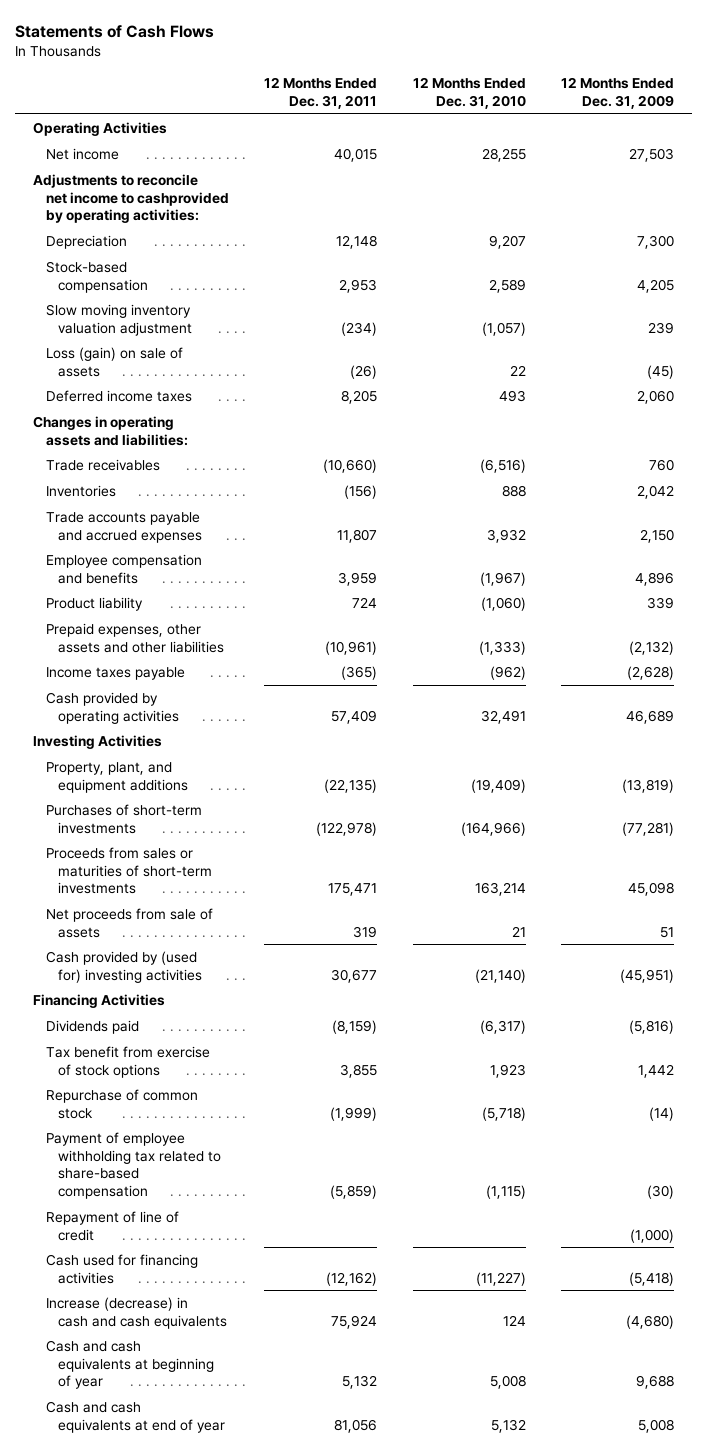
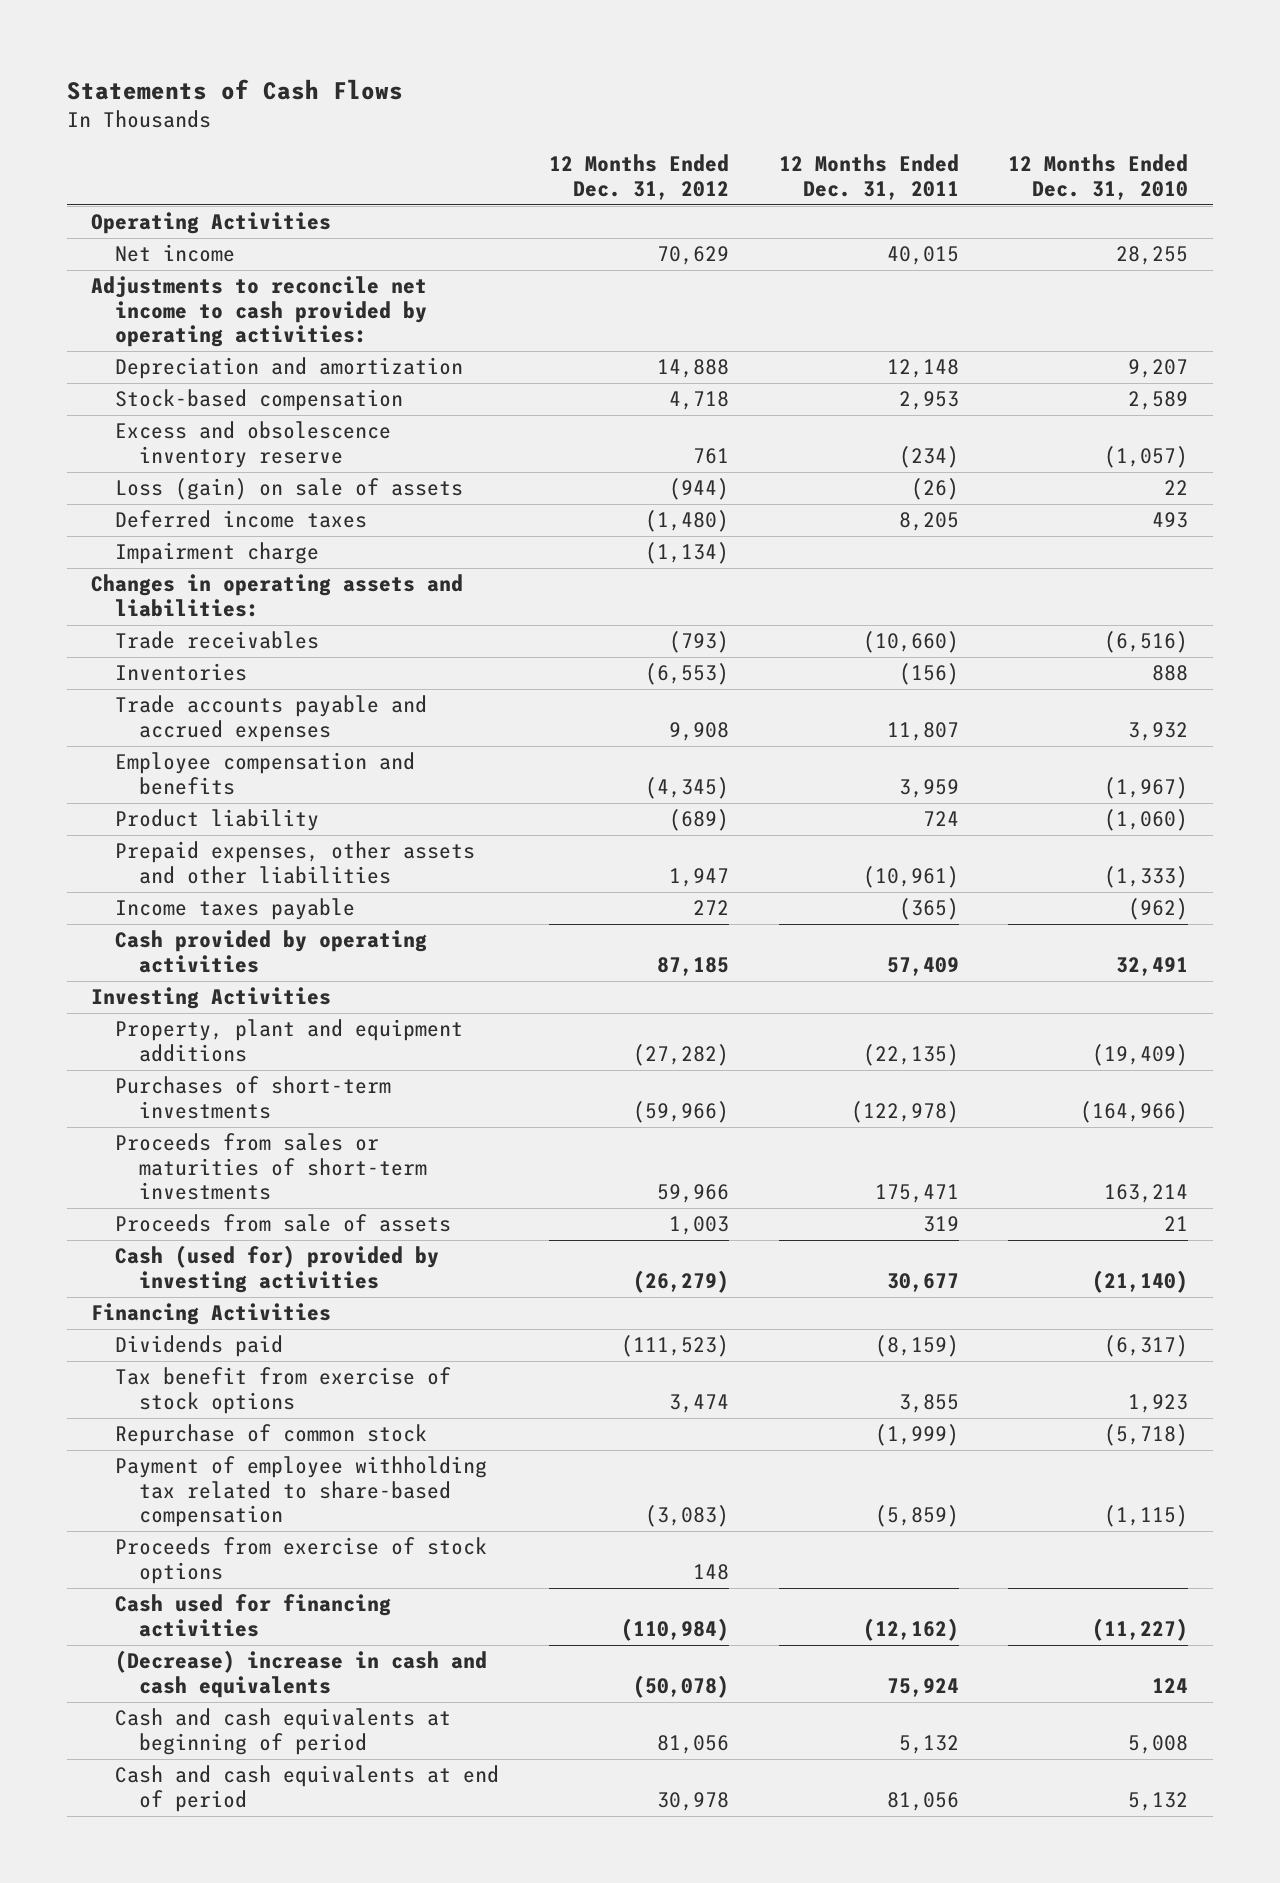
- | 12 Months Ended Dec. 31, 2011 | 12 Months Ended Dec. 31, 2010 | 12 Months Ended Dec. 31, 2009
+ | 12 Months Ended Dec. 31, 2012 | 12 Months Ended Dec. 31, 2011 | 12 Months Ended Dec. 31, 2010
- Adjustments to reconcile net income to cashprovided by operating activities:
- Depreciation | 12,148 | 9,207 | 7,300
+ Adjustments to reconcile net income to cash provided by operating activities:
+ Depreciation and amortization | 14,888 | 12,148 | 9,207
- Slow moving inventory valuation adjustment | (234) | (1,057) | 239
+ Excess and obsolescence inventory reserve | 761 | (234) | (1,057)
+ Impairment charge | (1,134) | |
- Property, plant, and equipment additions | (22,135) | (19,409) | (13,819)
+ Property, plant and equipment additions | (27,282) | (22,135) | (19,409)
- Net proceeds from sale of assets | 319 | 21 | 51
- Cash provided by (used for) investing activities | 30,677 | (21,140) | (45,951)
+ Proceeds from sale of assets | 1,003 | 319 | 21
+ Cash (used for) provided by investing activities | (26,279) | 30,677 | (21,140)
- Repayment of line of credit | | | (1,000)
+ Proceeds from exercise of stock options | 148 | |
- Increase (decrease) in cash and cash equivalents | 75,924 | 124 | (4,680)
- Cash and cash equivalents at beginning of year | 5,132 | 5,008 | 9,688
- Cash and cash equivalents at end of year | 81,056 | 5,132 | 5,008
+ (Decrease) increase in cash and cash equivalents | (50,078) | 75,924 | 124
+ Cash and cash equivalents at beginning of period | 81,056 | 5,132 | 5,008
+ Cash and cash equivalents at end of period | 30,978 | 81,056 | 5,132

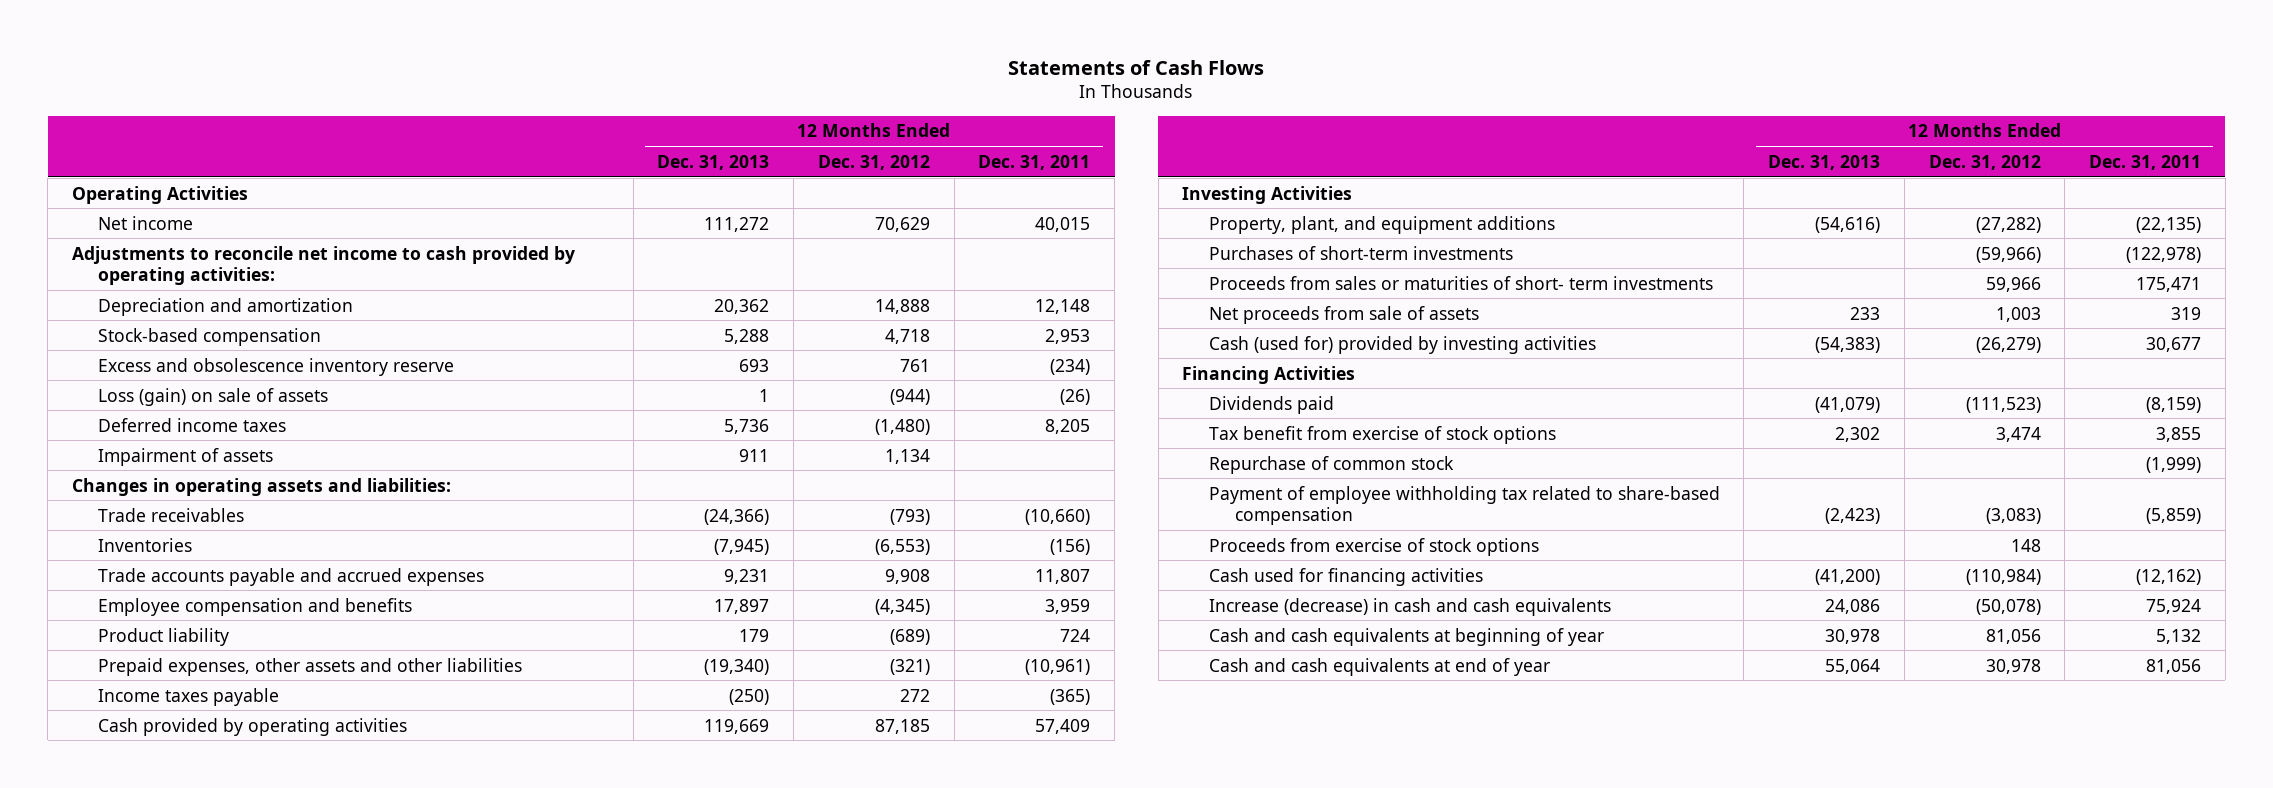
- | 12 Months Ended Dec. 31, 2012 | 12 Months Ended Dec. 31, 2011 | 12 Months Ended Dec. 31, 2010
+ | 12 Months Ended Dec. 31, 2013 | 12 Months Ended Dec. 31, 2012 | 12 Months Ended Dec. 31, 2011
- Impairment charge | (1,134) | |
+ Impairment of assets | 911 | 1,134 |
- Prepaid expenses, other assets and other liabilities | 1,947 | (10,961) | (1,333)
+ Prepaid expenses, other assets and other liabilities | (19,340) | (321) | (10,961)
- Property, plant and equipment additions | (27,282) | (22,135) | (19,409)
+ Property, plant, and equipment additions | (54,616) | (27,282) | (22,135)
- Proceeds from sales or maturities of short-term investments | 59,966 | 175,471 | 163,214
- Proceeds from sale of assets | 1,003 | 319 | 21
+ Proceeds from sales or maturities of short- term investments | | 59,966 | 175,471
+ Net proceeds from sale of assets | 233 | 1,003 | 319
- (Decrease) increase in cash and cash equivalents | (50,078) | 75,924 | 124
- Cash and cash equivalents at beginning of period | 81,056 | 5,132 | 5,008
- Cash and cash equivalents at end of period | 30,978 | 81,056 | 5,132
+ Increase (decrease) in cash and cash equivalents | 24,086 | (50,078) | 75,924
+ Cash and cash equivalents at beginning of year | 30,978 | 81,056 | 5,132
+ Cash and cash equivalents at end of year | 55,064 | 30,978 | 81,056

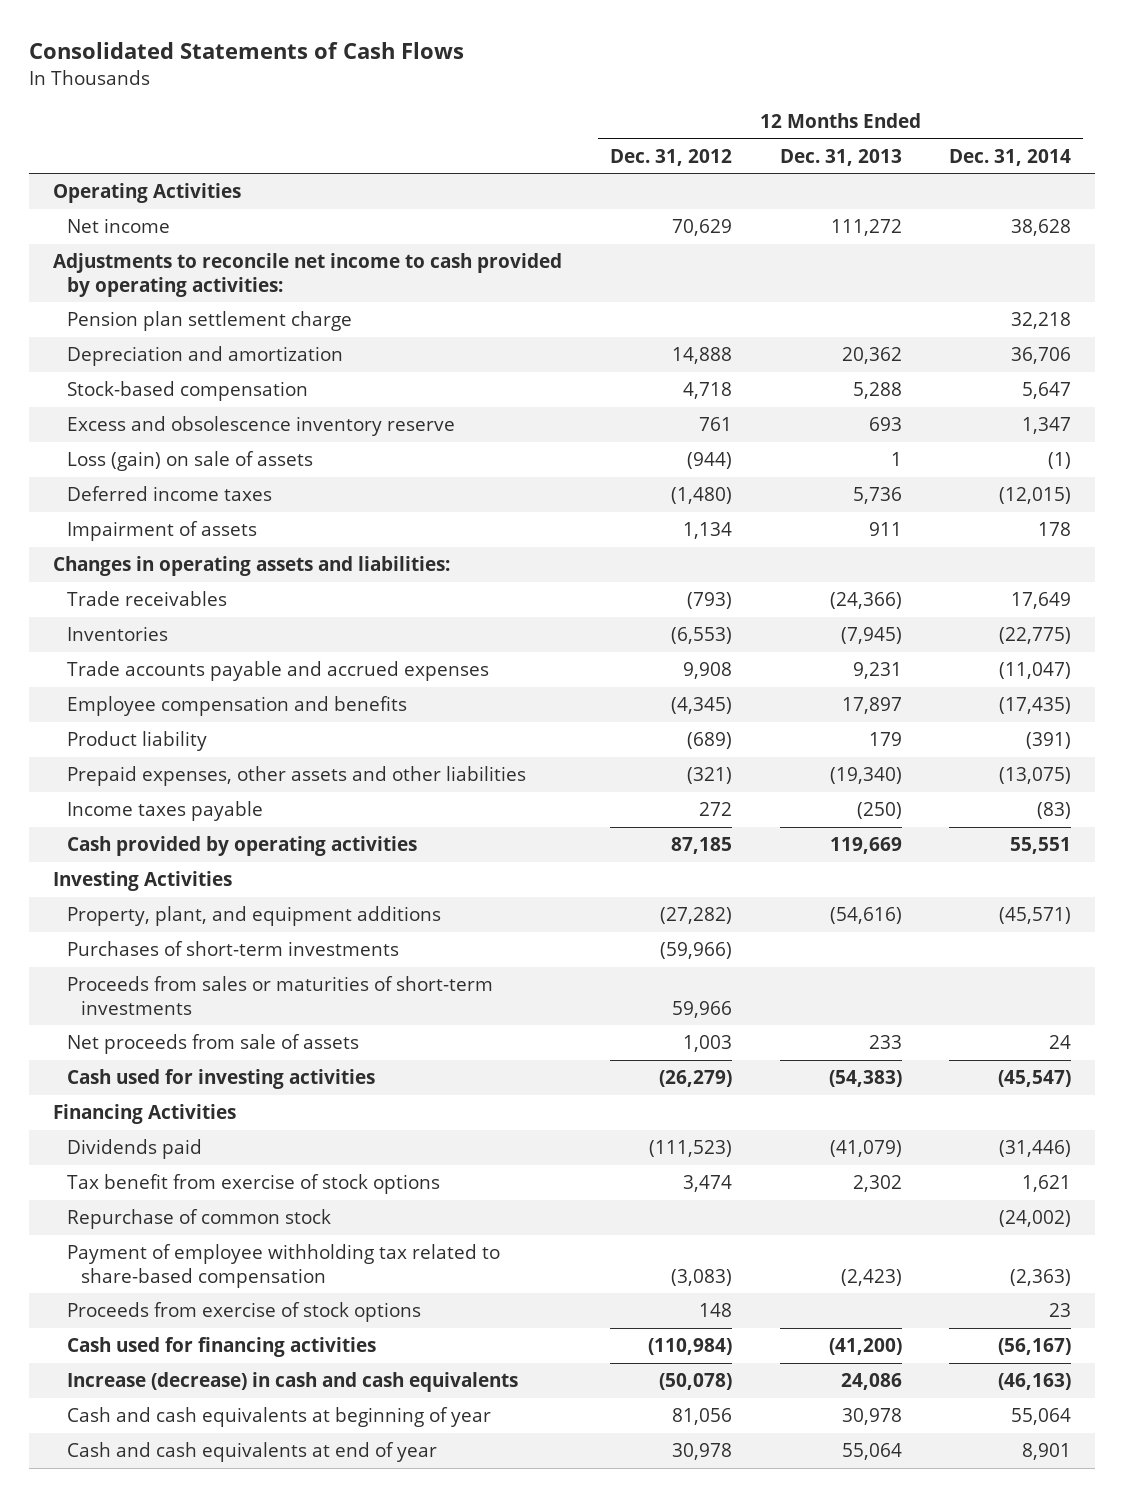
- Statements of Cash Flows
+ Consolidated Statements of Cash Flows
- | 12 Months Ended Dec. 31, 2013 | 12 Months Ended Dec. 31, 2012 | 12 Months Ended Dec. 31, 2011
+ | 12 Months Ended Dec. 31, 2012 | 12 Months Ended Dec. 31, 2013 | 12 Months Ended Dec. 31, 2014
+ Pension plan settlement charge | | | 32,218
- Proceeds from sales or maturities of short- term investments | | 59,966 | 175,471
+ Proceeds from sales or maturities of short-term investments | 59,966 | |
- Cash (used for) provided by investing activities | (54,383) | (26,279) | 30,677
+ Cash used for investing activities | (26,279) | (54,383) | (45,547)

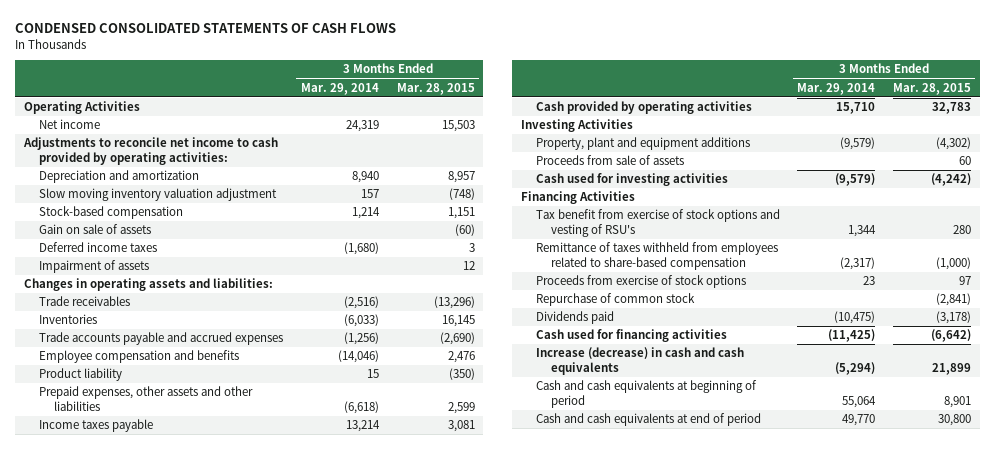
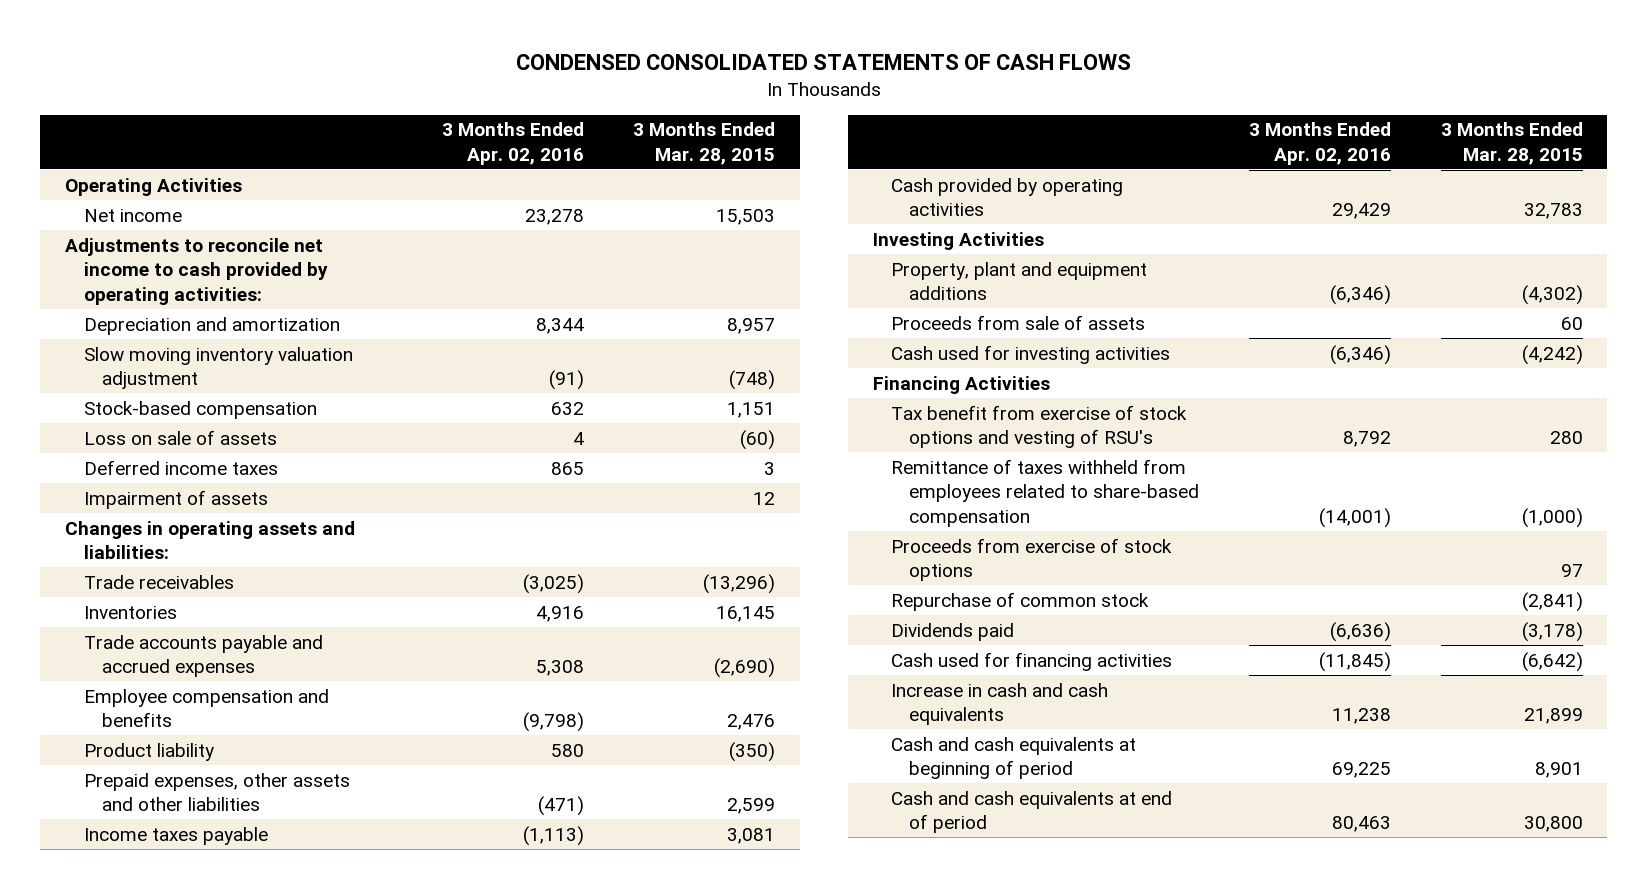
- | 3 Months Ended Mar. 29, 2014 | 3 Months Ended Mar. 28, 2015
+ | 3 Months Ended Apr. 02, 2016 | 3 Months Ended Mar. 28, 2015
- Gain on sale of assets | | (60)
+ Loss on sale of assets | 4 | (60)
- Increase (decrease) in cash and cash equivalents | (5,294) | 21,899
+ Increase in cash and cash equivalents | 11,238 | 21,899

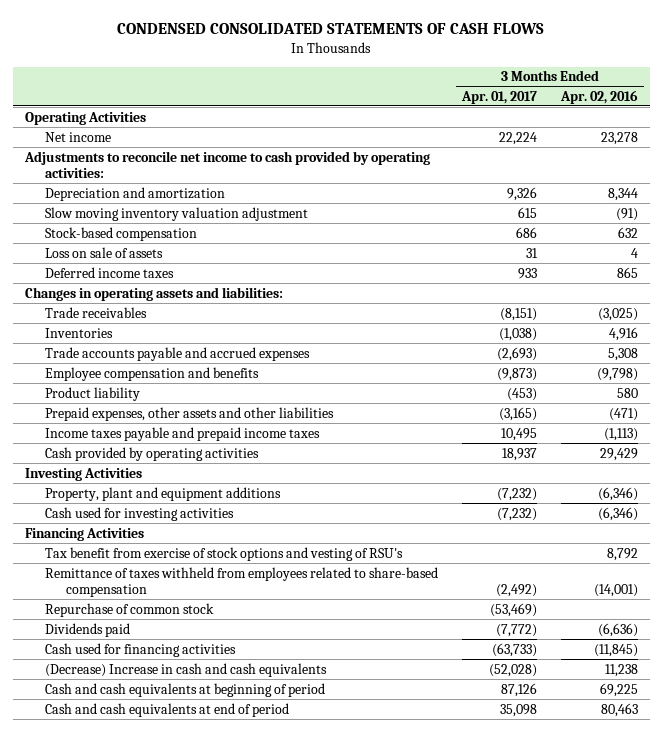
- | 3 Months Ended Apr. 02, 2016 | 3 Months Ended Mar. 28, 2015
+ | 3 Months Ended Apr. 01, 2017 | 3 Months Ended Apr. 02, 2016
- Impairment of assets | | 12
- Income taxes payable | (1,113) | 3,081
+ Income taxes payable and prepaid income taxes | 10,495 | (1,113)
- Proceeds from sale of assets | | 60
- Proceeds from exercise of stock options | | 97
- Increase in cash and cash equivalents | 11,238 | 21,899
+ (Decrease) Increase in cash and cash equivalents | (52,028) | 11,238

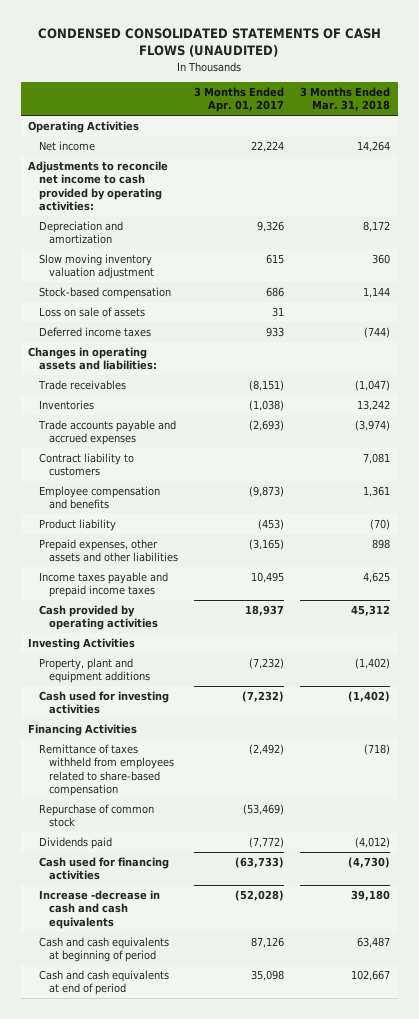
- CONDENSED CONSOLIDATED STATEMENTS OF CASH FLOWS
+ CONDENSED CONSOLIDATED STATEMENTS OF CASH FLOWS (UNAUDITED)
- | 3 Months Ended Apr. 01, 2017 | 3 Months Ended Apr. 02, 2016
+ | 3 Months Ended Apr. 01, 2017 | 3 Months Ended Mar. 31, 2018
+ Contract liability to customers | | 7,081
- Tax benefit from exercise of stock options and vesting of RSU's | | 8,792
- (Decrease) Increase in cash and cash equivalents | (52,028) | 11,238
+ Increase -decrease in cash and cash equivalents | (52,028) | 39,180

